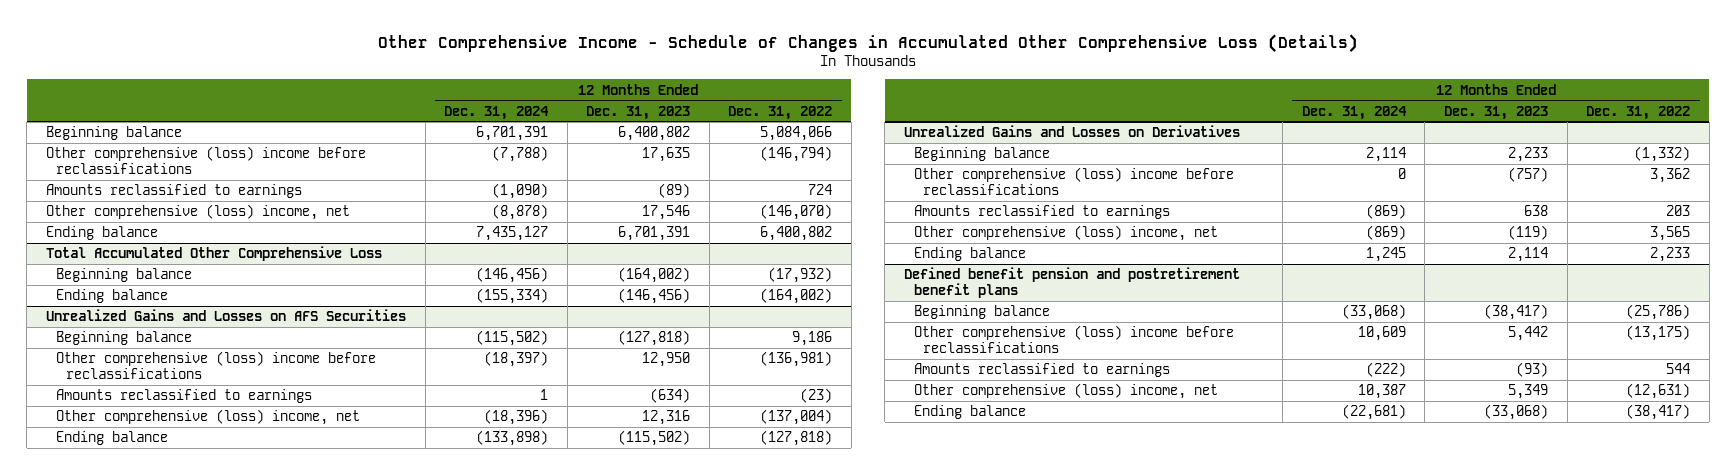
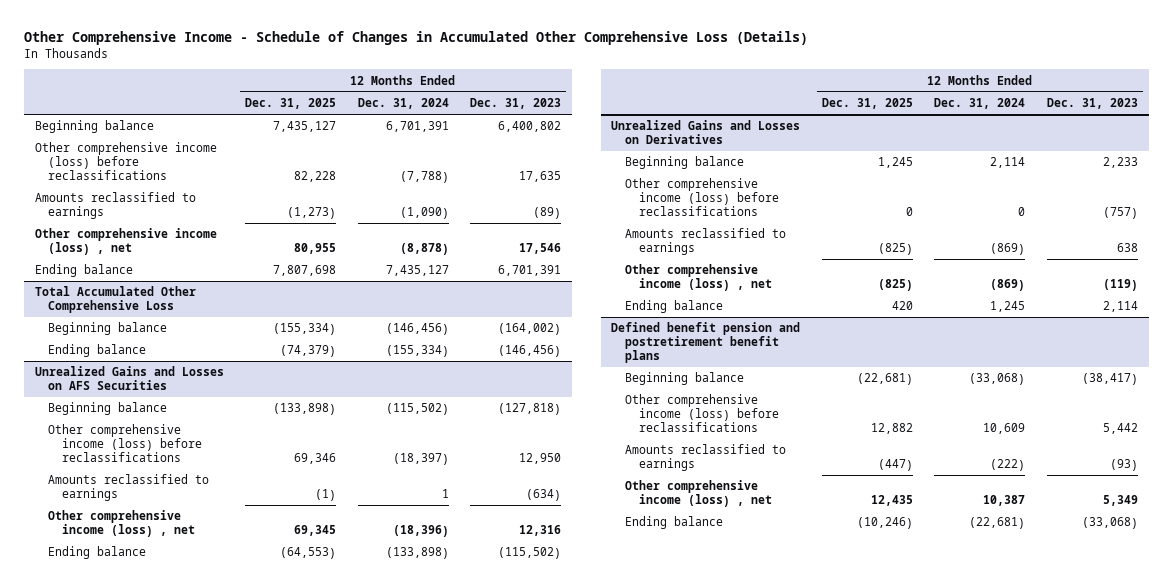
- | 12 Months Ended Dec. 31, 2024 | 12 Months Ended Dec. 31, 2023 | 12 Months Ended Dec. 31, 2022
+ | 12 Months Ended Dec. 31, 2025 | 12 Months Ended Dec. 31, 2024 | 12 Months Ended Dec. 31, 2023
- Other comprehensive (loss) income before reclassifications | (7,788) | 17,635 | (146,794)
+ Other comprehensive income (loss) before reclassifications | 82,228 | (7,788) | 17,635
- Other comprehensive (loss) income, net | (8,878) | 17,546 | (146,070)
+ Other comprehensive income (loss) , net | 80,955 | (8,878) | 17,546
@ Unrealized Gains and Losses on AFS Securities
- Other comprehensive (loss) income before reclassifications | (18,397) | 12,950 | (136,981)
+ Other comprehensive income (loss) before reclassifications | 69,346 | (18,397) | 12,950
- Other comprehensive (loss) income, net | (18,396) | 12,316 | (137,004)
+ Other comprehensive income (loss) , net | 69,345 | (18,396) | 12,316
@ Unrealized Gains and Losses on Derivatives
- Other comprehensive (loss) income before reclassifications | 0 | (757) | 3,362
+ Other comprehensive income (loss) before reclassifications | 0 | 0 | (757)
- Other comprehensive (loss) income, net | (869) | (119) | 3,565
+ Other comprehensive income (loss) , net | (825) | (869) | (119)
@ Defined benefit pension and postretirement benefit plans
- Other comprehensive (loss) income before reclassifications | 10,609 | 5,442 | (13,175)
+ Other comprehensive income (loss) before reclassifications | 12,882 | 10,609 | 5,442
- Other comprehensive (loss) income, net | 10,387 | 5,349 | (12,631)
+ Other comprehensive income (loss) , net | 12,435 | 10,387 | 5,349

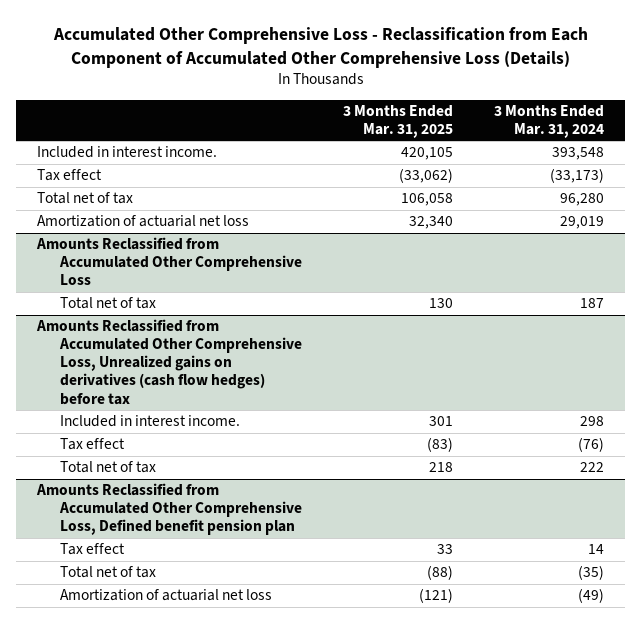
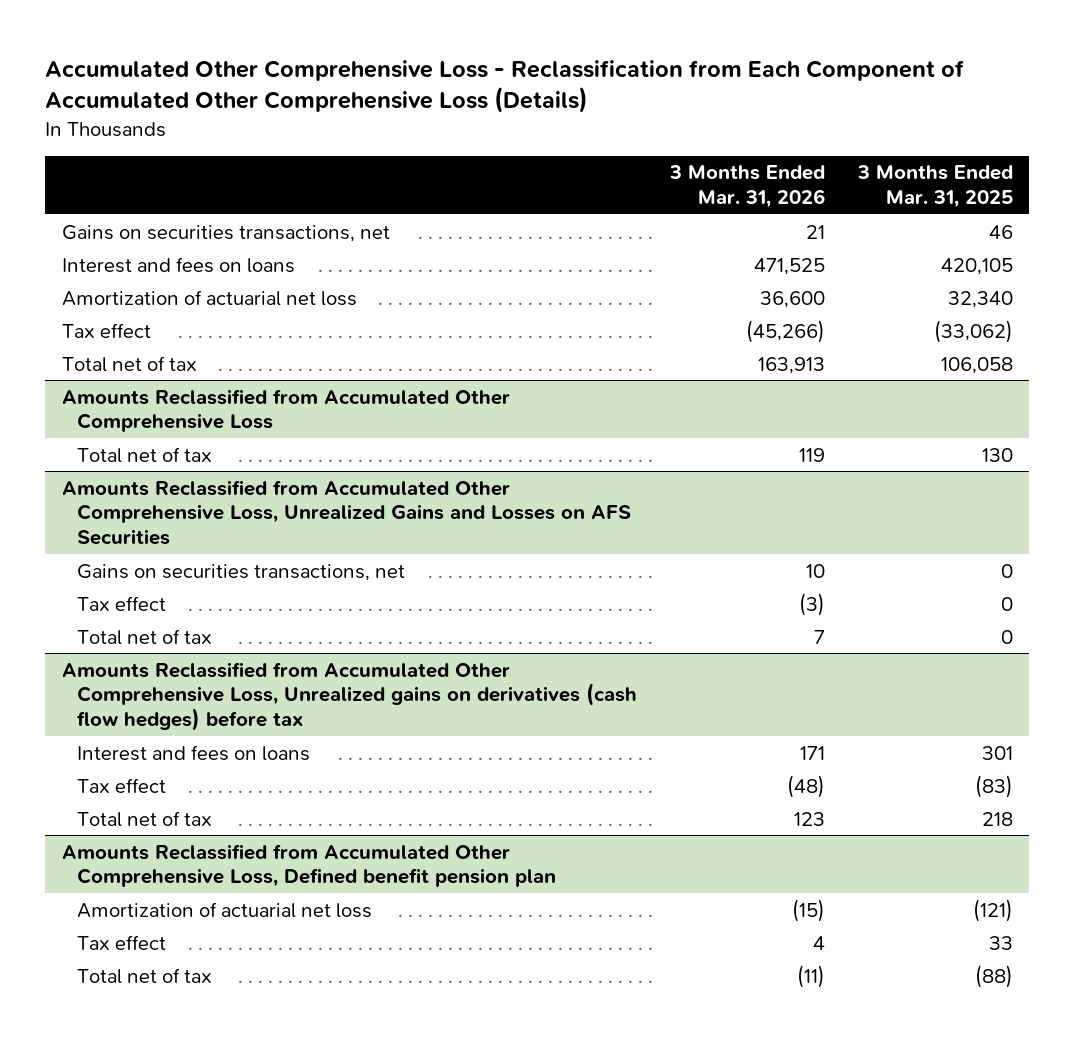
- | 3 Months Ended Mar. 31, 2025 | 3 Months Ended Mar. 31, 2024
+ | 3 Months Ended Mar. 31, 2026 | 3 Months Ended Mar. 31, 2025
- Included in interest income. | 420,105 | 393,548
+ Gains on securities transactions, net | 21 | 46
+ Interest and fees on loans | 471,525 | 420,105
moved up: Amortization of actuarial net loss | 36,600 | 32,340
+ Amounts Reclassified from Accumulated Other Comprehensive Loss, Unrealized Gains and Losses on AFS Securities
+ Gains on securities transactions, net | 10 | 0
+ Tax effect | (3) | 0
+ Total net of tax | 7 | 0
@ Amounts Reclassified from Accumulated Other Comprehensive Loss, Unrealized gains on derivatives (cash flow hedges) before tax
- Included in interest income. | 301 | 298
+ Interest and fees on loans | 171 | 301
@ Amounts Reclassified from Accumulated Other Comprehensive Loss, Defined benefit pension plan
moved up: Amortization of actuarial net loss | (15) | (121)

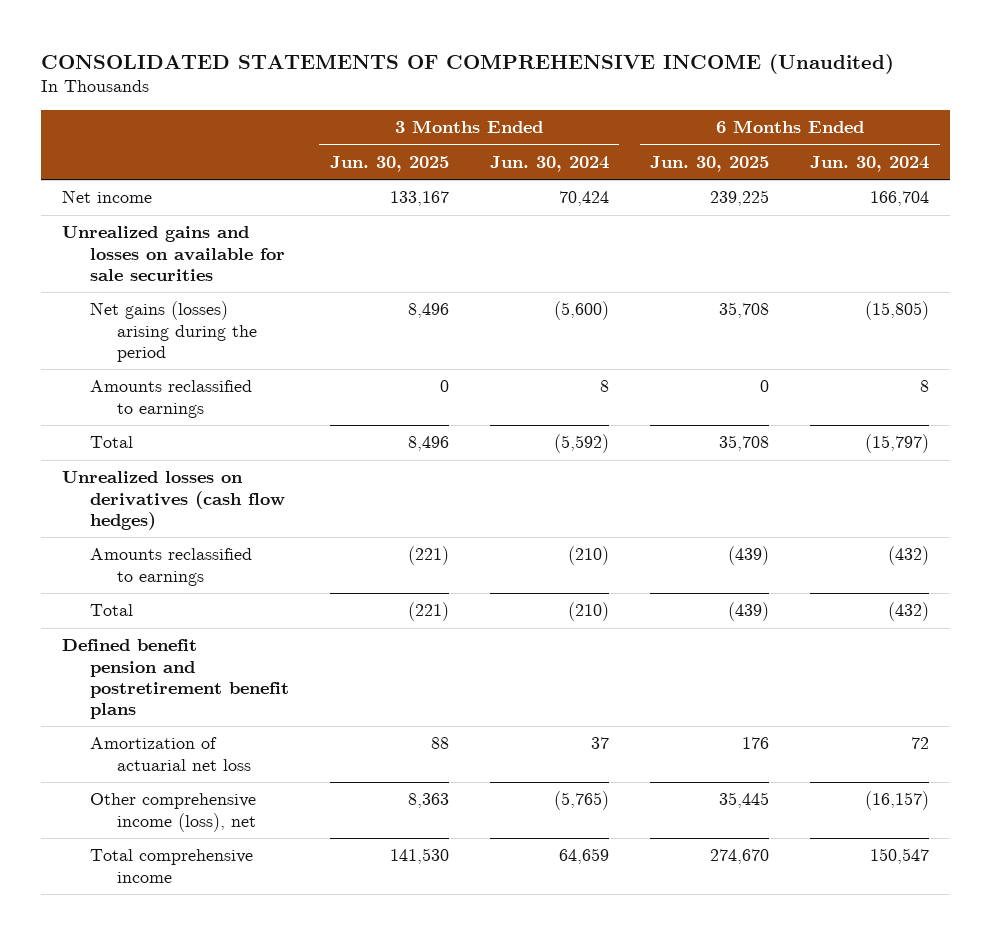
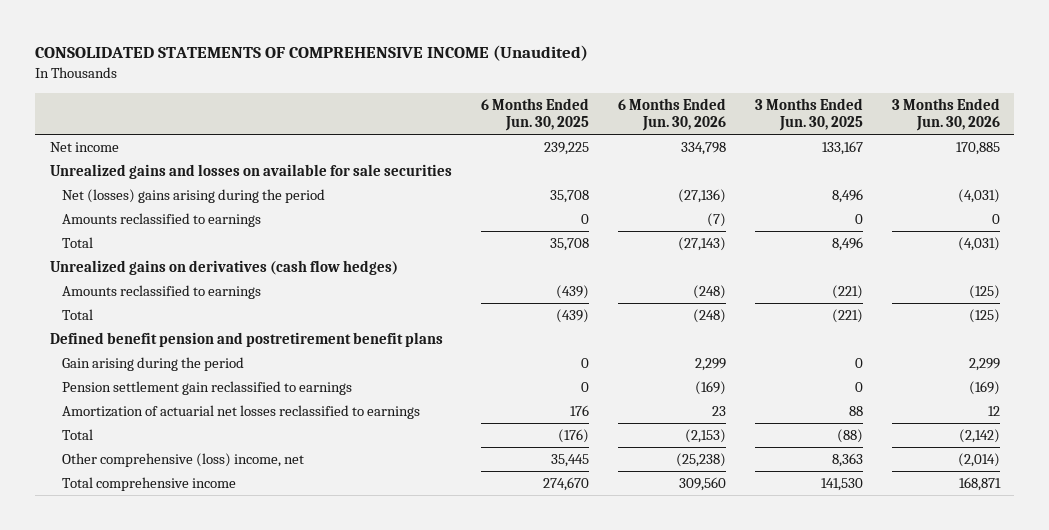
- | 3 Months Ended Jun. 30, 2025 | 3 Months Ended Jun. 30, 2024 | 6 Months Ended Jun. 30, 2025 | 6 Months Ended Jun. 30, 2024
+ | 6 Months Ended Jun. 30, 2025 | 6 Months Ended Jun. 30, 2026 | 3 Months Ended Jun. 30, 2025 | 3 Months Ended Jun. 30, 2026
- Net gains (losses) arising during the period | 8,496 | (5,600) | 35,708 | (15,805)
+ Net (losses) gains arising during the period | 35,708 | (27,136) | 8,496 | (4,031)
- Unrealized losses on derivatives (cash flow hedges)
+ Unrealized gains on derivatives (cash flow hedges)
- Amortization of actuarial net loss | 88 | 37 | 176 | 72
- Other comprehensive income (loss), net | 8,363 | (5,765) | 35,445 | (16,157)
+ Gain arising during the period | 0 | 2,299 | 0 | 2,299
+ Pension settlement gain reclassified to earnings | 0 | (169) | 0 | (169)
+ Amortization of actuarial net losses reclassified to earnings | 176 | 23 | 88 | 12
+ Total | (176) | (2,153) | (88) | (2,142)
+ Other comprehensive (loss) income, net | 35,445 | (25,238) | 8,363 | (2,014)

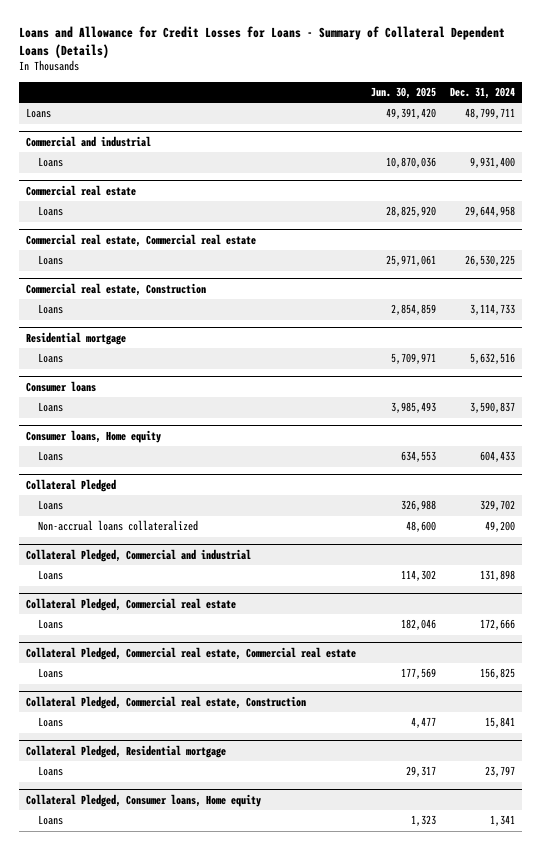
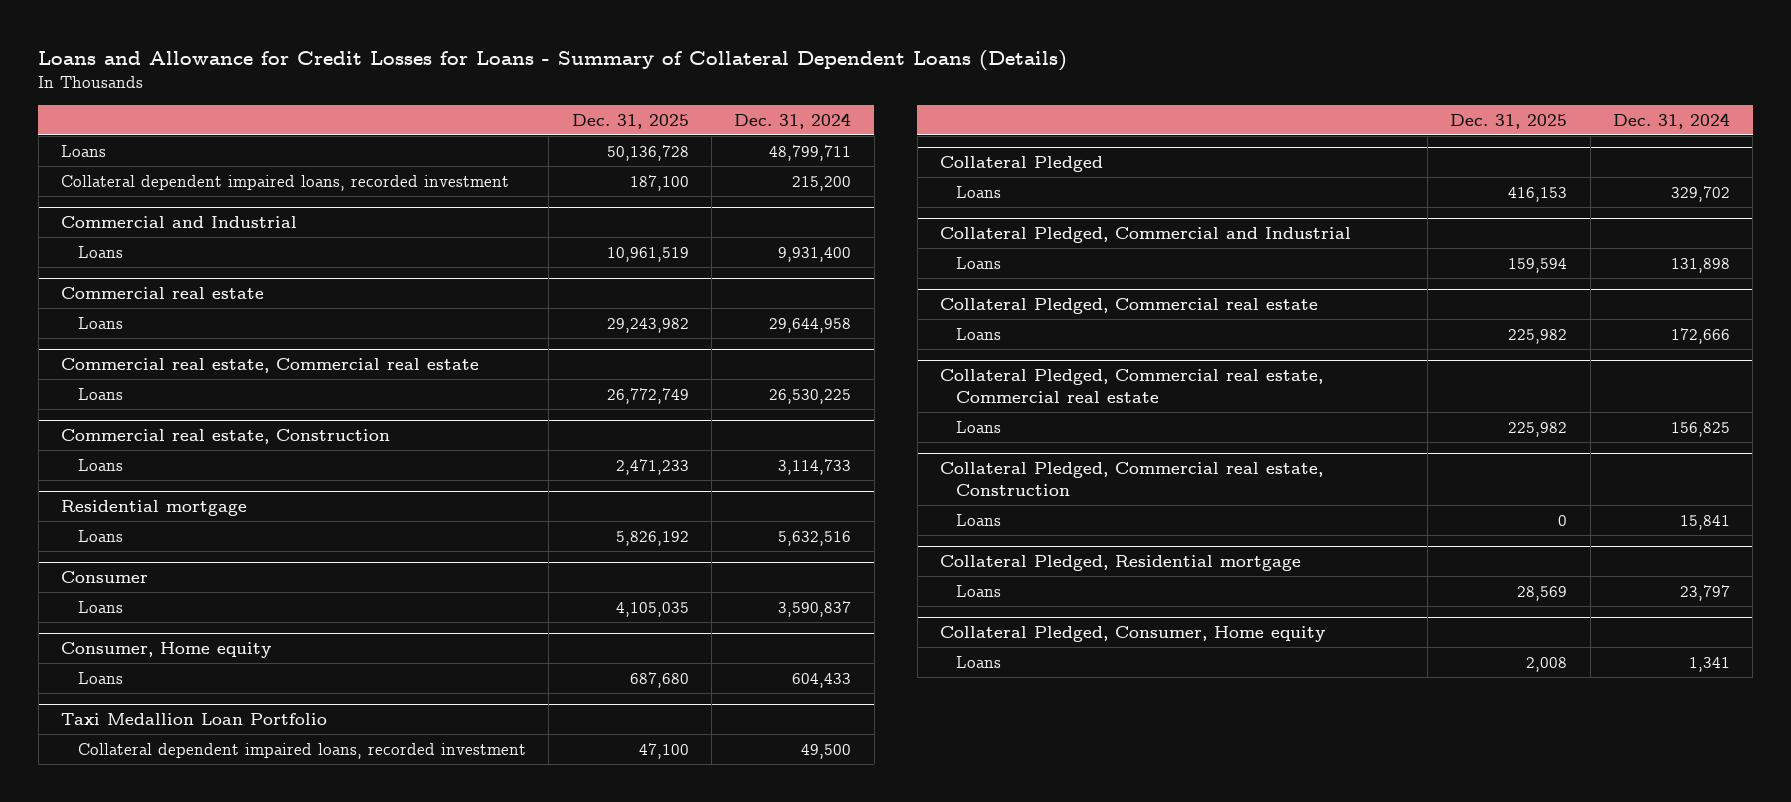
- | Jun. 30, 2025 | Dec. 31, 2024
+ | Dec. 31, 2025 | Dec. 31, 2024
- Commercial and industrial
+ Collateral dependent impaired loans, recorded investment | 187,100 | 215,200
+ Commercial and Industrial
- Consumer loans
+ Consumer
- Consumer loans, Home equity
+ Consumer, Home equity
+ Taxi Medallion Loan Portfolio
+ Collateral dependent impaired loans, recorded investment | 47,100 | 49,500
@ Collateral Pledged
- Non-accrual loans collateralized | 48,600 | 49,200
- Collateral Pledged, Commercial and industrial
+ Collateral Pledged, Commercial and Industrial
- Collateral Pledged, Consumer loans, Home equity
+ Collateral Pledged, Consumer, Home equity

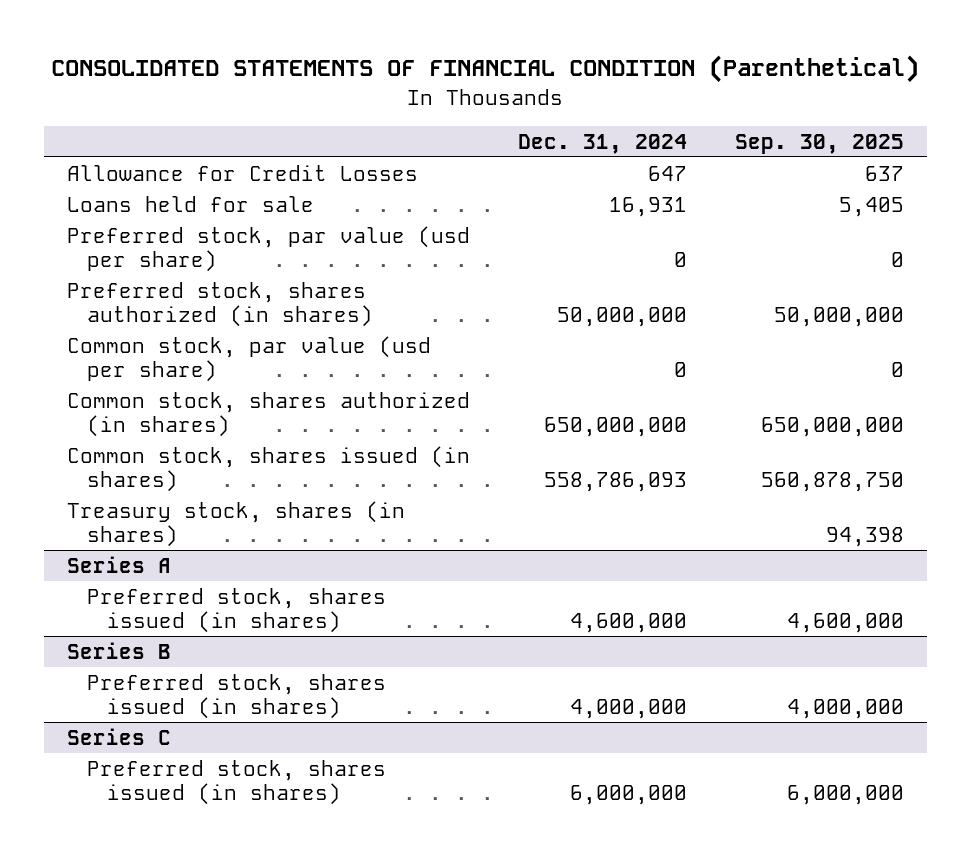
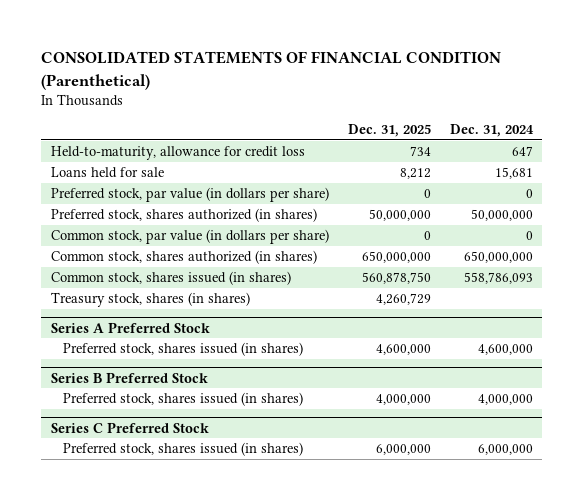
- | Dec. 31, 2024 | Sep. 30, 2025
+ | Dec. 31, 2025 | Dec. 31, 2024
- Allowance for Credit Losses | 647 | 637
- Loans held for sale | 16,931 | 5,405
- Preferred stock, par value (usd per share) | 0 | 0
+ Held-to-maturity, allowance for credit loss | 734 | 647
+ Loans held for sale | 8,212 | 15,681
+ Preferred stock, par value (in dollars per share) | 0 | 0
- Common stock, par value (usd per share) | 0 | 0
+ Common stock, par value (in dollars per share) | 0 | 0
- Series A
+ Series A Preferred Stock
- Series B
+ Series B Preferred Stock
- Series C
+ Series C Preferred Stock

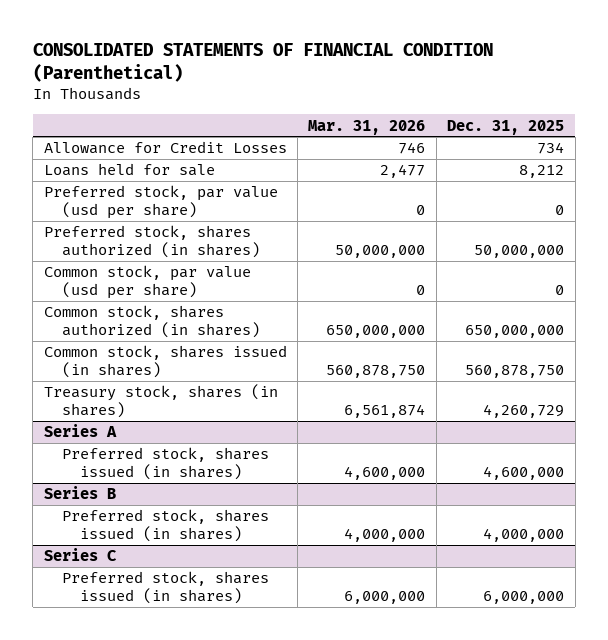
- | Dec. 31, 2025 | Dec. 31, 2024
+ | Mar. 31, 2026 | Dec. 31, 2025
- Held-to-maturity, allowance for credit loss | 734 | 647
+ Allowance for Credit Losses | 746 | 734
- Preferred stock, par value (in dollars per share) | 0 | 0
+ Preferred stock, par value (usd per share) | 0 | 0
- Common stock, par value (in dollars per share) | 0 | 0
+ Common stock, par value (usd per share) | 0 | 0
- Series A Preferred Stock
+ Series A
- Series B Preferred Stock
+ Series B
- Series C Preferred Stock
+ Series C

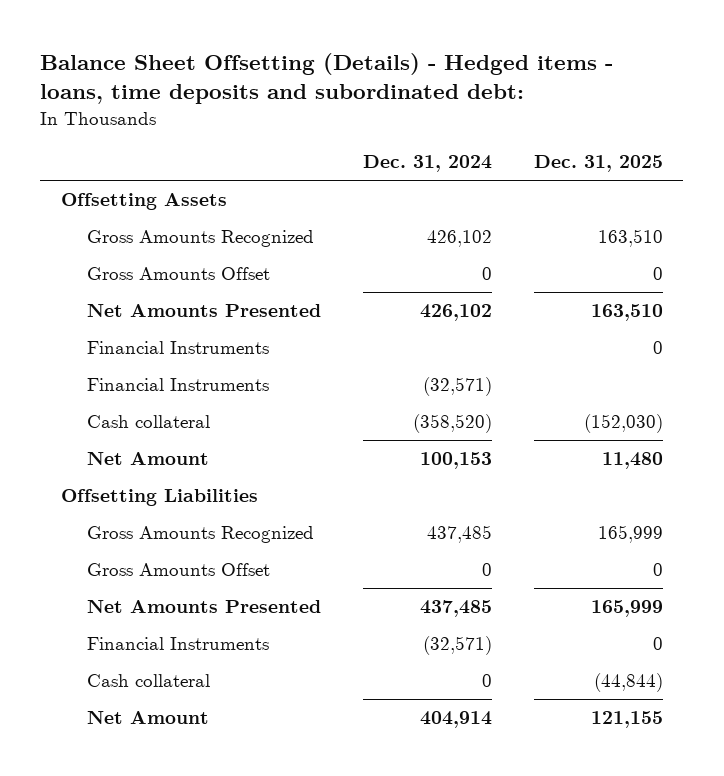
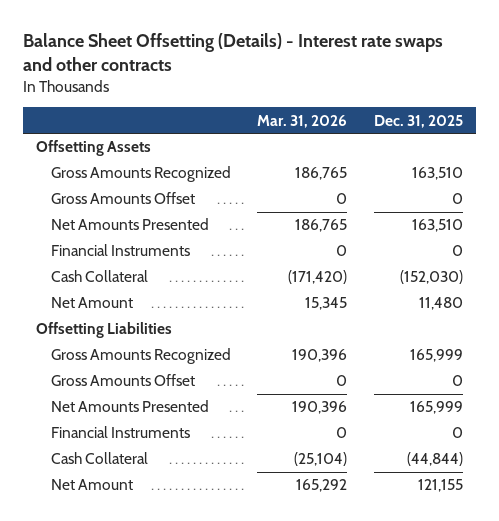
- Balance Sheet Offsetting (Details) - Hedged items - loans, time deposits and subordinated debt:
+ Balance Sheet Offsetting (Details) - Interest rate swaps and other contracts
- | Dec. 31, 2024 | Dec. 31, 2025
+ | Mar. 31, 2026 | Dec. 31, 2025
- Financial Instruments | (32,571) |
- Cash collateral | (358,520) | (152,030)
+ Cash Collateral | (171,420) | (152,030)
- Cash collateral | 0 | (44,844)
+ Cash Collateral | (25,104) | (44,844)

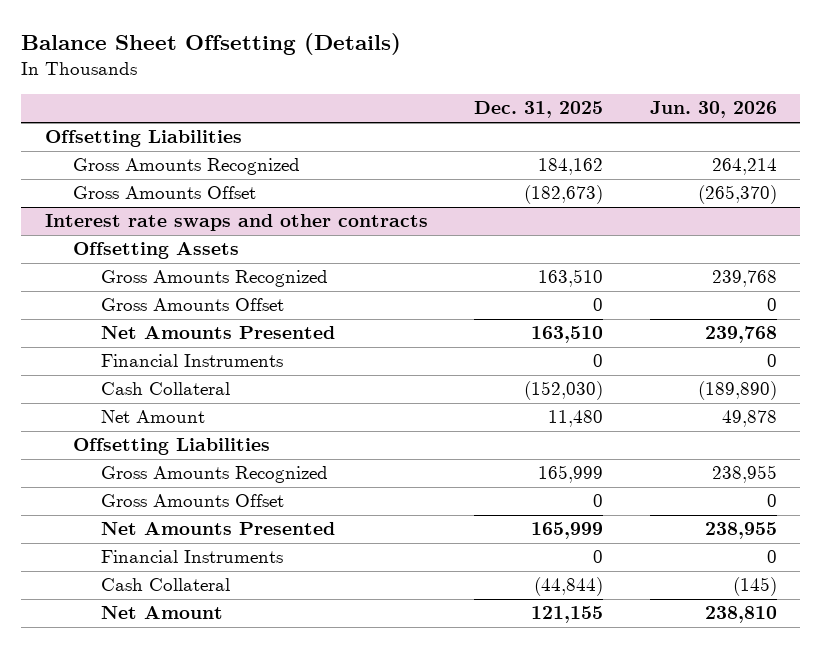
- Balance Sheet Offsetting (Details) - Interest rate swaps and other contracts
+ Balance Sheet Offsetting (Details)
- | Mar. 31, 2026 | Dec. 31, 2025
+ | Dec. 31, 2025 | Jun. 30, 2026
+ Offsetting Liabilities
+ Gross Amounts Recognized | 184,162 | 264,214
+ Gross Amounts Offset | (182,673) | (265,370)
+ Interest rate swaps and other contracts

